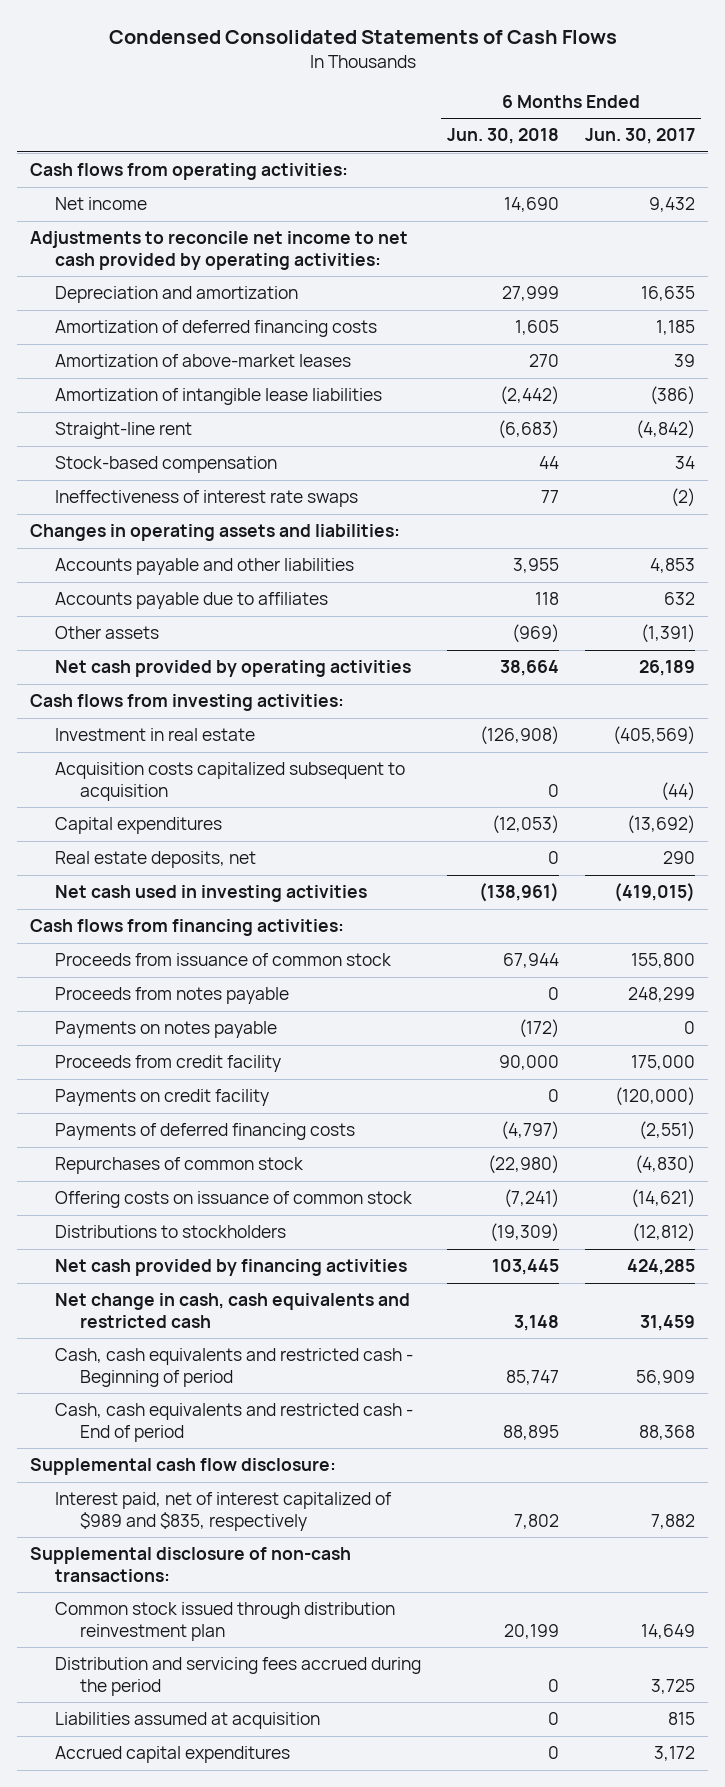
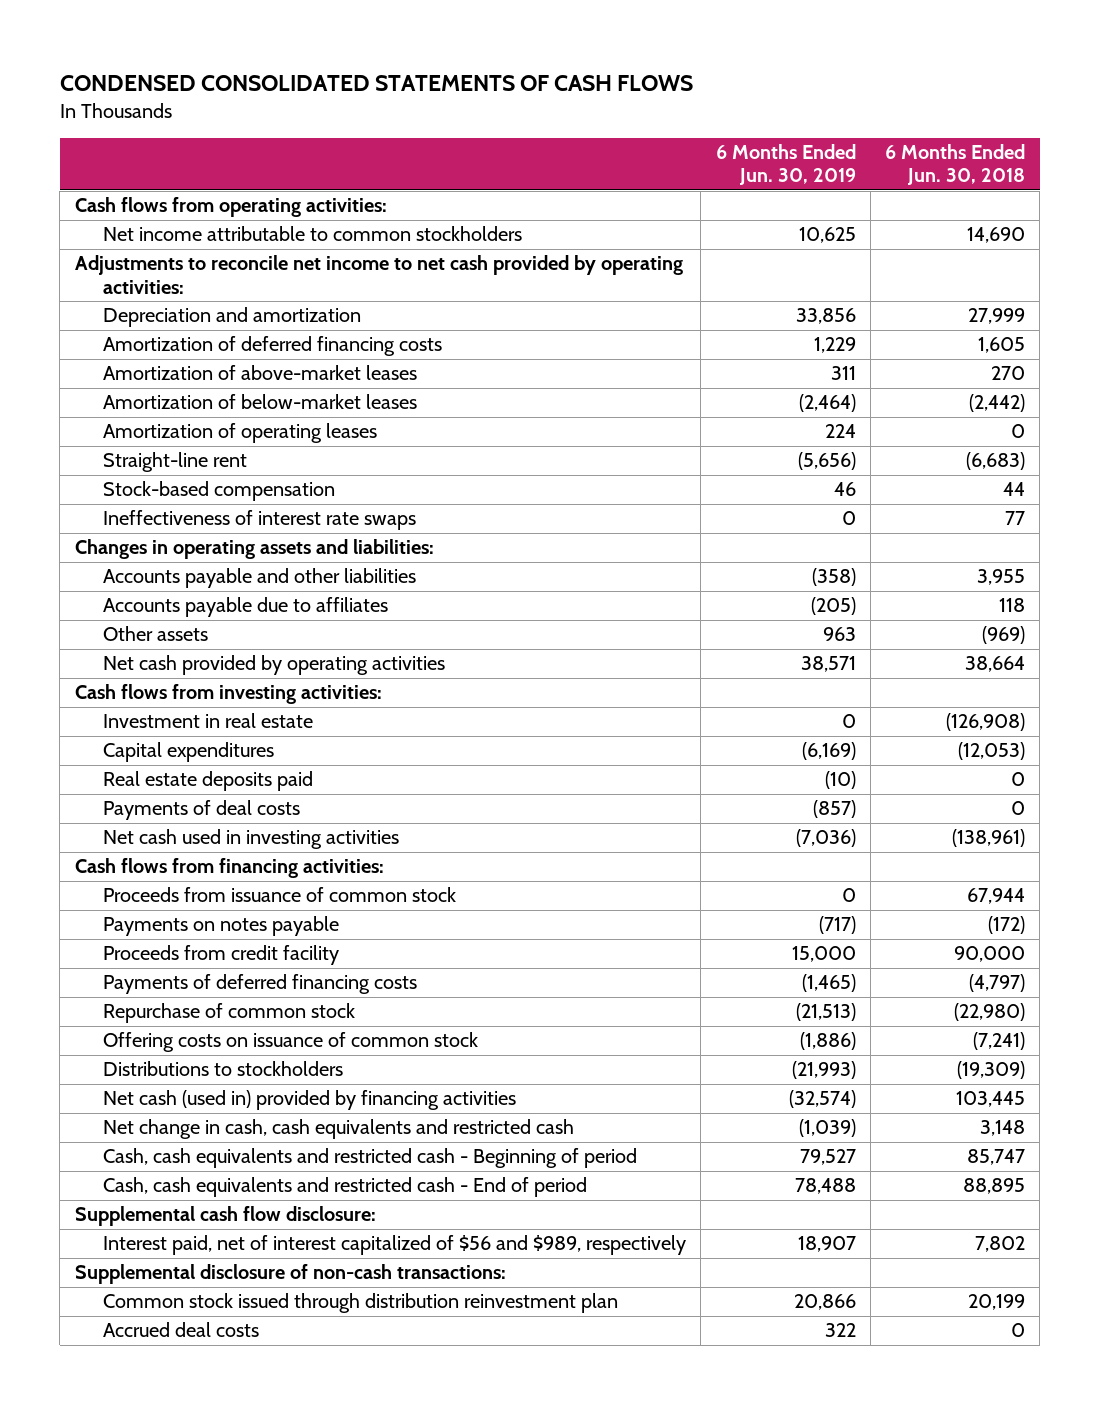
- Condensed Consolidated Statements of Cash Flows
+ CONDENSED CONSOLIDATED STATEMENTS OF CASH FLOWS
- | 6 Months Ended Jun. 30, 2018 | 6 Months Ended Jun. 30, 2017
+ | 6 Months Ended Jun. 30, 2019 | 6 Months Ended Jun. 30, 2018
- Net income | 14,690 | 9,432
+ Net income attributable to common stockholders | 10,625 | 14,690
- Amortization of intangible lease liabilities | (2,442) | (386)
+ Amortization of below-market leases | (2,464) | (2,442)
+ Amortization of operating leases | 224 | 0
- Acquisition costs capitalized subsequent to acquisition | 0 | (44)
- Real estate deposits, net | 0 | 290
+ Real estate deposits paid | (10) | 0
+ Payments of deal costs | (857) | 0
- Proceeds from notes payable | 0 | 248,299
- Payments on credit facility | 0 | (120,000)
- Repurchases of common stock | (22,980) | (4,830)
+ Repurchase of common stock | (21,513) | (22,980)
- Net cash provided by financing activities | 103,445 | 424,285
+ Net cash (used in) provided by financing activities | (32,574) | 103,445
- Interest paid, net of interest capitalized of $989 and $835, respectively | 7,802 | 7,882
+ Interest paid, net of interest capitalized of $56 and $989, respectively | 18,907 | 7,802
- Distribution and servicing fees accrued during the period | 0 | 3,725
- Liabilities assumed at acquisition | 0 | 815
- Accrued capital expenditures | 0 | 3,172
+ Accrued deal costs | 322 | 0

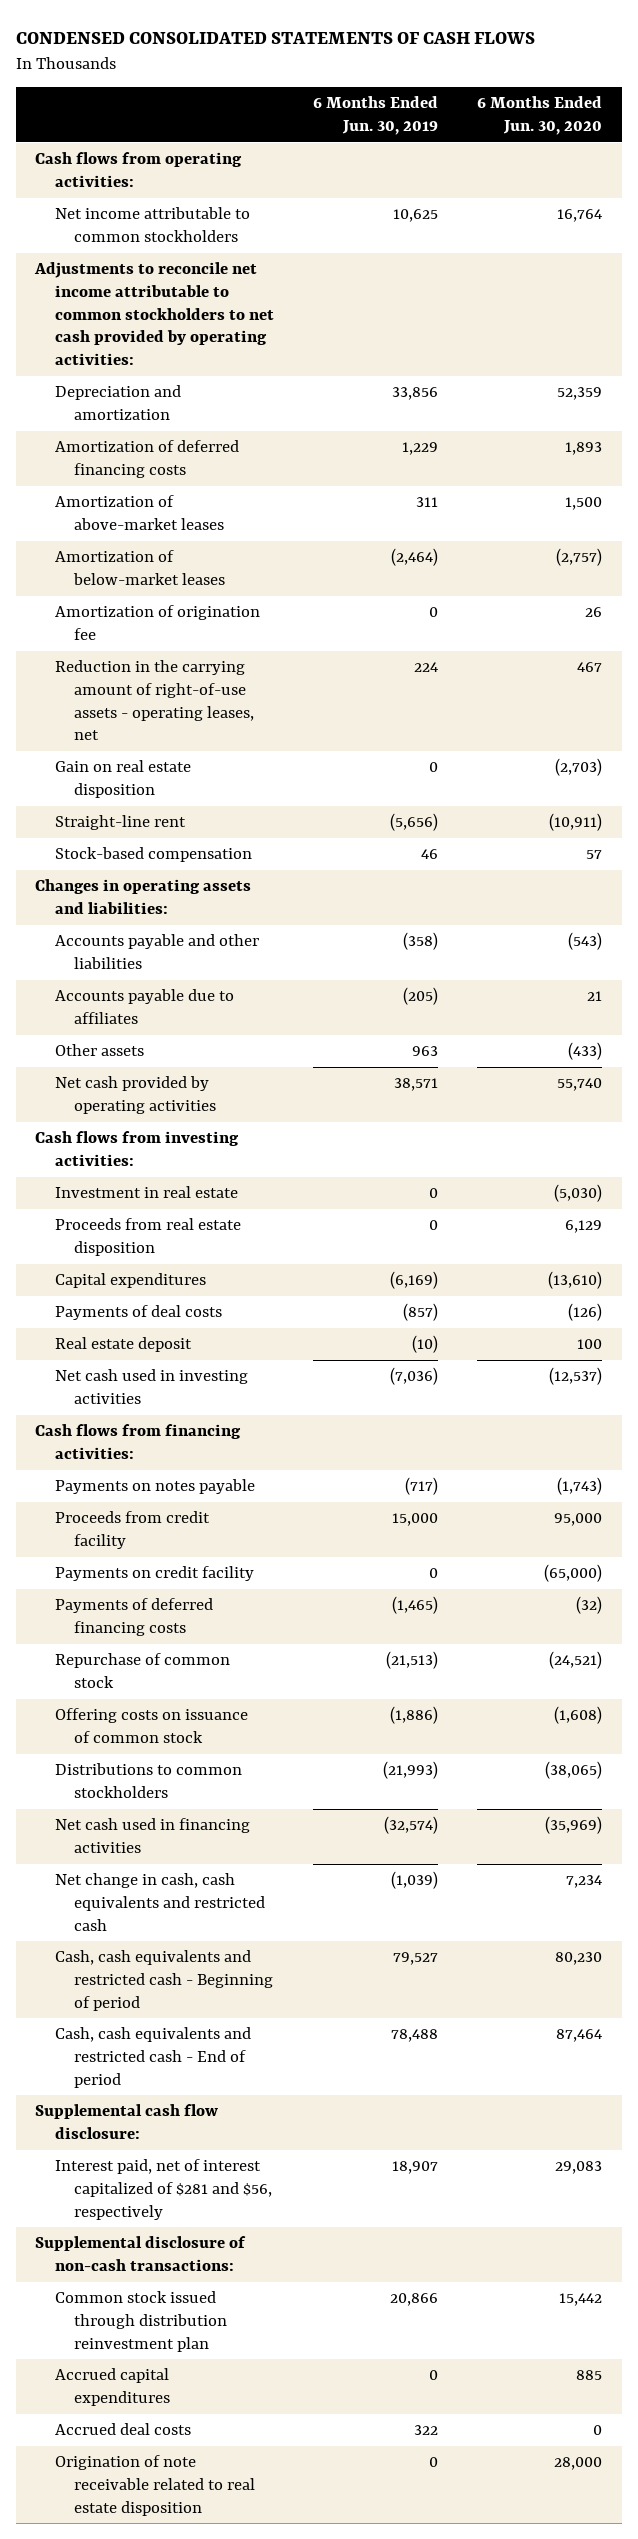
- | 6 Months Ended Jun. 30, 2019 | 6 Months Ended Jun. 30, 2018
+ | 6 Months Ended Jun. 30, 2019 | 6 Months Ended Jun. 30, 2020
- Adjustments to reconcile net income to net cash provided by operating activities:
+ Adjustments to reconcile net income attributable to common stockholders to net cash provided by operating activities:
- Amortization of operating leases | 224 | 0
+ Amortization of origination fee | 0 | 26
+ Reduction in the carrying amount of right-of-use assets - operating leases, net | 224 | 467
+ Gain on real estate disposition | 0 | (2,703)
- Ineffectiveness of interest rate swaps | 0 | 77
+ Proceeds from real estate disposition | 0 | 6,129
- Real estate deposits paid | (10) | 0
+ Real estate deposit | (10) | 100
- Proceeds from issuance of common stock | 0 | 67,944
+ Payments on credit facility | 0 | (65,000)
- Distributions to stockholders | (21,993) | (19,309)
- Net cash (used in) provided by financing activities | (32,574) | 103,445
+ Distributions to common stockholders | (21,993) | (38,065)
+ Net cash used in financing activities | (32,574) | (35,969)
- Interest paid, net of interest capitalized of $56 and $989, respectively | 18,907 | 7,802
+ Interest paid, net of interest capitalized of $281 and $56, respectively | 18,907 | 29,083
+ Accrued capital expenditures | 0 | 885
+ Origination of note receivable related to real estate disposition | 0 | 28,000

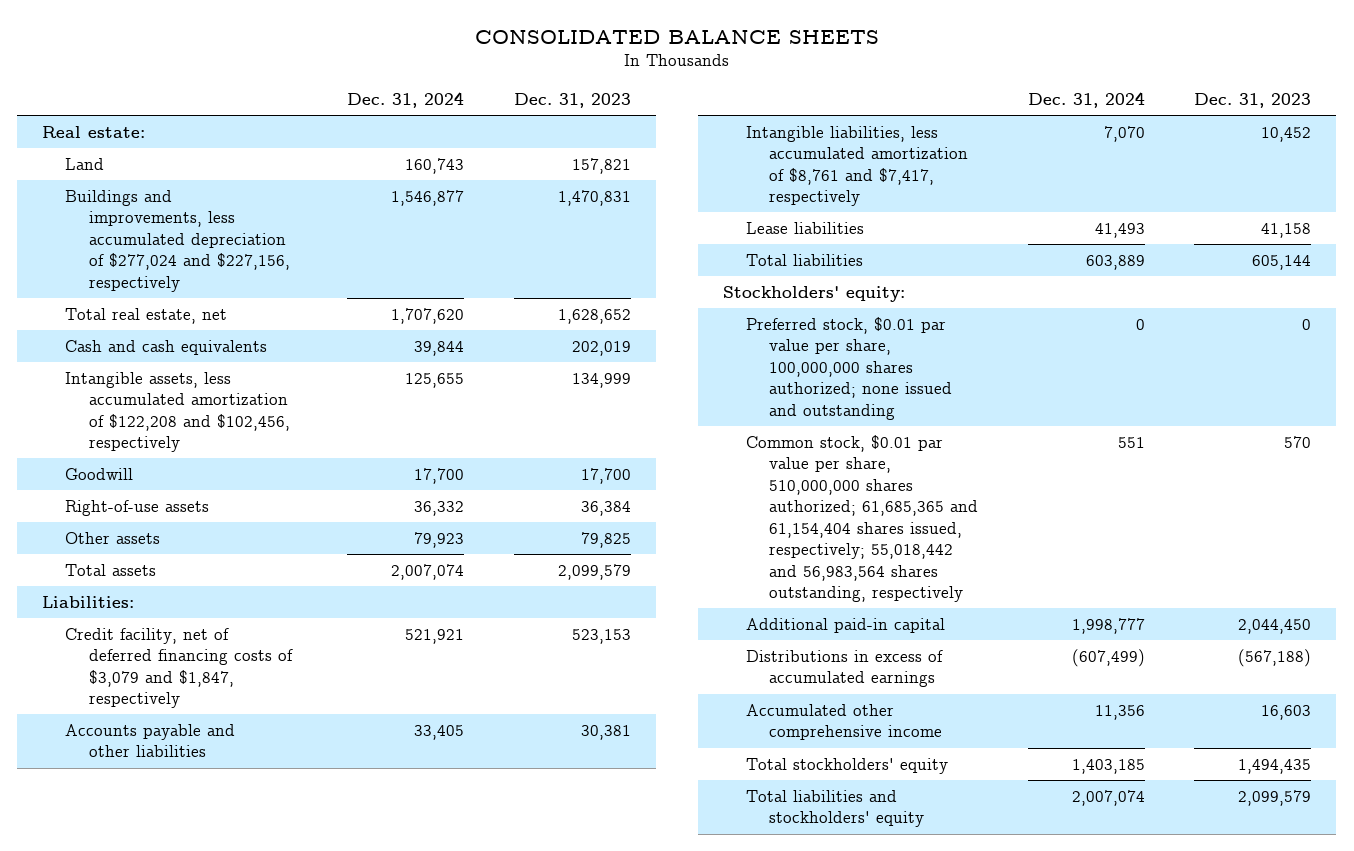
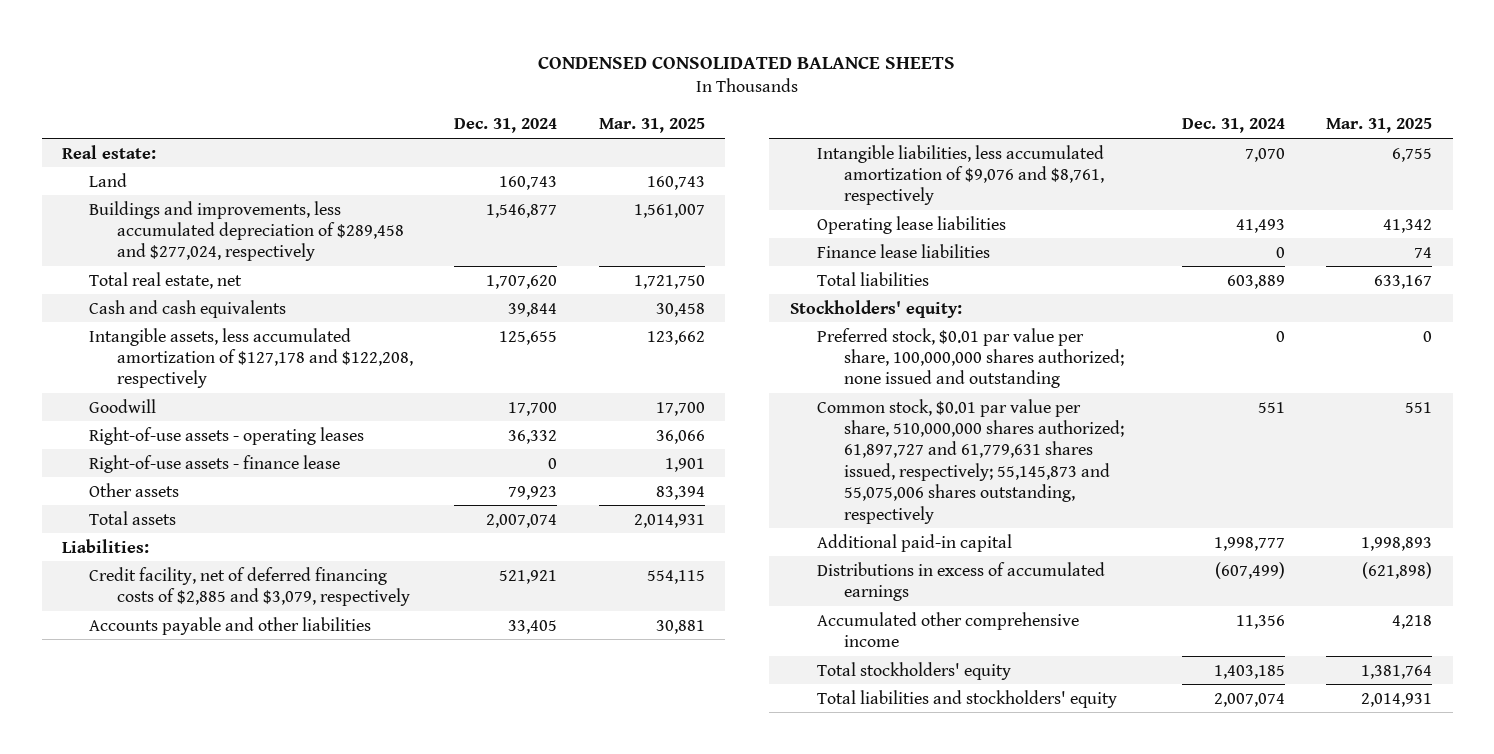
- CONSOLIDATED BALANCE SHEETS
+ CONDENSED CONSOLIDATED BALANCE SHEETS
- | Dec. 31, 2024 | Dec. 31, 2023
+ | Dec. 31, 2024 | Mar. 31, 2025
- Buildings and improvements, less accumulated depreciation of $277,024 and $227,156, respectively | 1,546,877 | 1,470,831
+ Buildings and improvements, less accumulated depreciation of $289,458 and $277,024, respectively | 1,546,877 | 1,561,007
- Intangible assets, less accumulated amortization of $122,208 and $102,456, respectively | 125,655 | 134,999
+ Intangible assets, less accumulated amortization of $127,178 and $122,208, respectively | 125,655 | 123,662
- Right-of-use assets | 36,332 | 36,384
+ Right-of-use assets - operating leases | 36,332 | 36,066
+ Right-of-use assets - finance lease | 0 | 1,901
- Credit facility, net of deferred financing costs of $3,079 and $1,847, respectively | 521,921 | 523,153
+ Credit facility, net of deferred financing costs of $2,885 and $3,079, respectively | 521,921 | 554,115
- Intangible liabilities, less accumulated amortization of $8,761 and $7,417, respectively | 7,070 | 10,452
- Lease liabilities | 41,493 | 41,158
+ Intangible liabilities, less accumulated amortization of $9,076 and $8,761, respectively | 7,070 | 6,755
+ Operating lease liabilities | 41,493 | 41,342
+ Finance lease liabilities | 0 | 74
- Common stock, $0.01 par value per share, 510,000,000 shares authorized; 61,685,365 and 61,154,404 shares issued, respectively; 55,018,442 and 56,983,564 shares outstanding, respectively | 551 | 570
+ Common stock, $0.01 par value per share, 510,000,000 shares authorized; 61,897,727 and 61,779,631 shares issued, respectively; 55,145,873 and 55,075,006 shares outstanding, respectively | 551 | 551

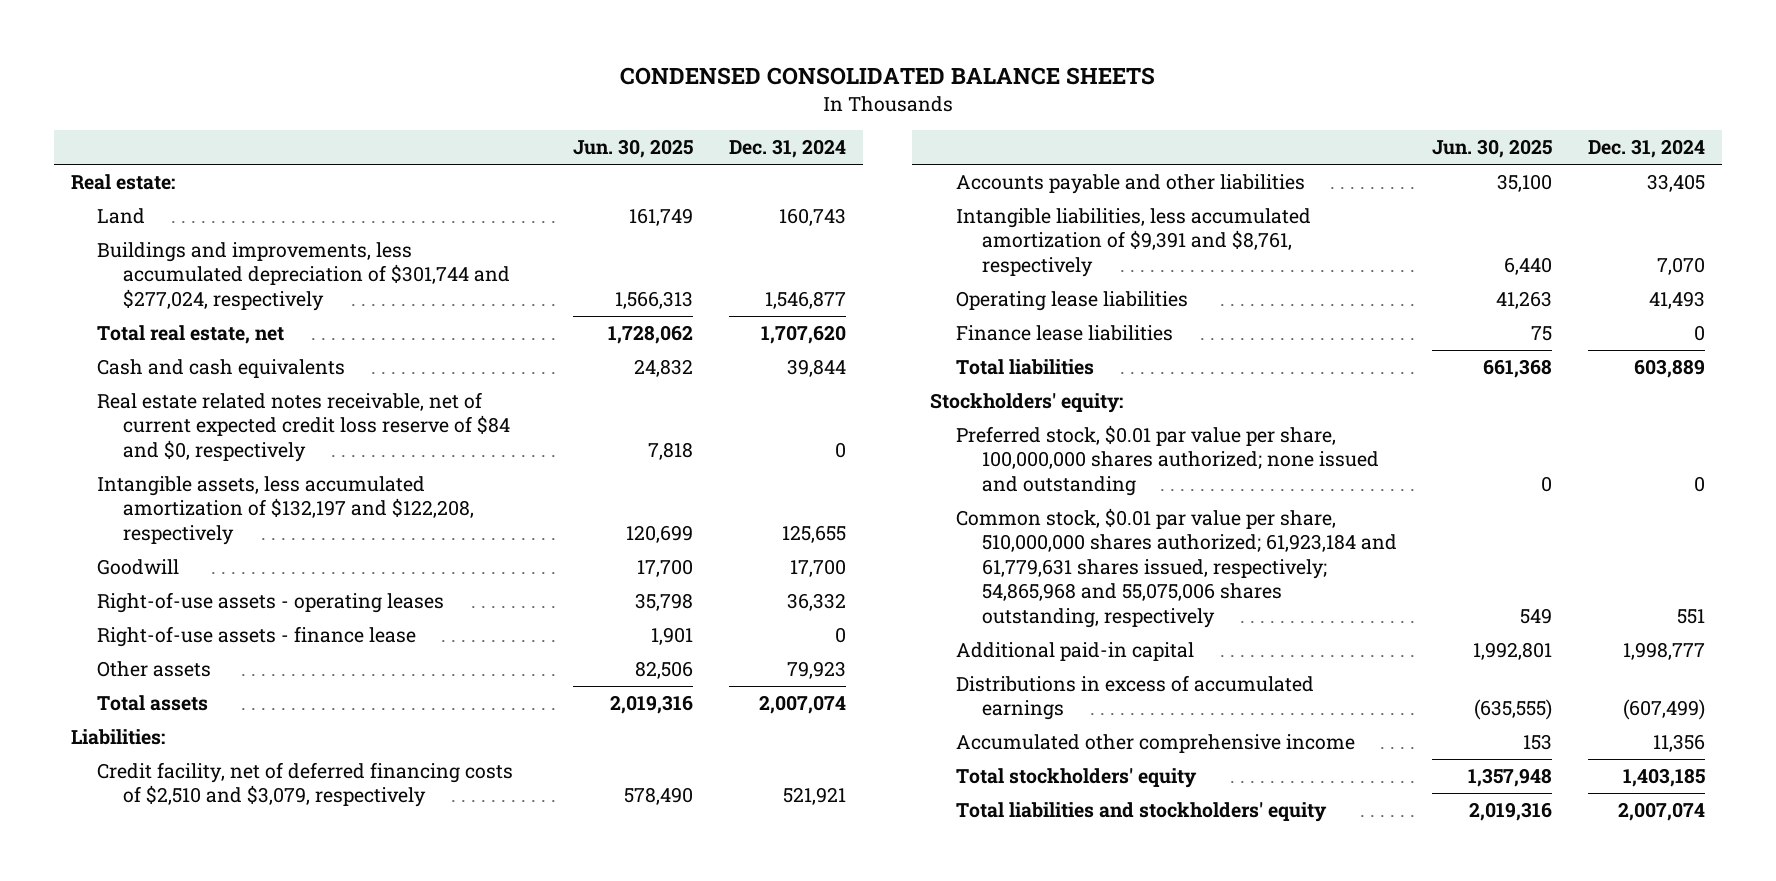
- | Dec. 31, 2024 | Mar. 31, 2025
+ | Jun. 30, 2025 | Dec. 31, 2024
- Buildings and improvements, less accumulated depreciation of $289,458 and $277,024, respectively | 1,546,877 | 1,561,007
+ Buildings and improvements, less accumulated depreciation of $301,744 and $277,024, respectively | 1,566,313 | 1,546,877
- Intangible assets, less accumulated amortization of $127,178 and $122,208, respectively | 125,655 | 123,662
+ Real estate related notes receivable, net of current expected credit loss reserve of $84 and $0, respectively | 7,818 | 0
+ Intangible assets, less accumulated amortization of $132,197 and $122,208, respectively | 120,699 | 125,655
- Credit facility, net of deferred financing costs of $2,885 and $3,079, respectively | 521,921 | 554,115
+ Credit facility, net of deferred financing costs of $2,510 and $3,079, respectively | 578,490 | 521,921
- Intangible liabilities, less accumulated amortization of $9,076 and $8,761, respectively | 7,070 | 6,755
+ Intangible liabilities, less accumulated amortization of $9,391 and $8,761, respectively | 6,440 | 7,070
- Common stock, $0.01 par value per share, 510,000,000 shares authorized; 61,897,727 and 61,779,631 shares issued, respectively; 55,145,873 and 55,075,006 shares outstanding, respectively | 551 | 551
+ Common stock, $0.01 par value per share, 510,000,000 shares authorized; 61,923,184 and 61,779,631 shares issued, respectively; 54,865,968 and 55,075,006 shares outstanding, respectively | 549 | 551

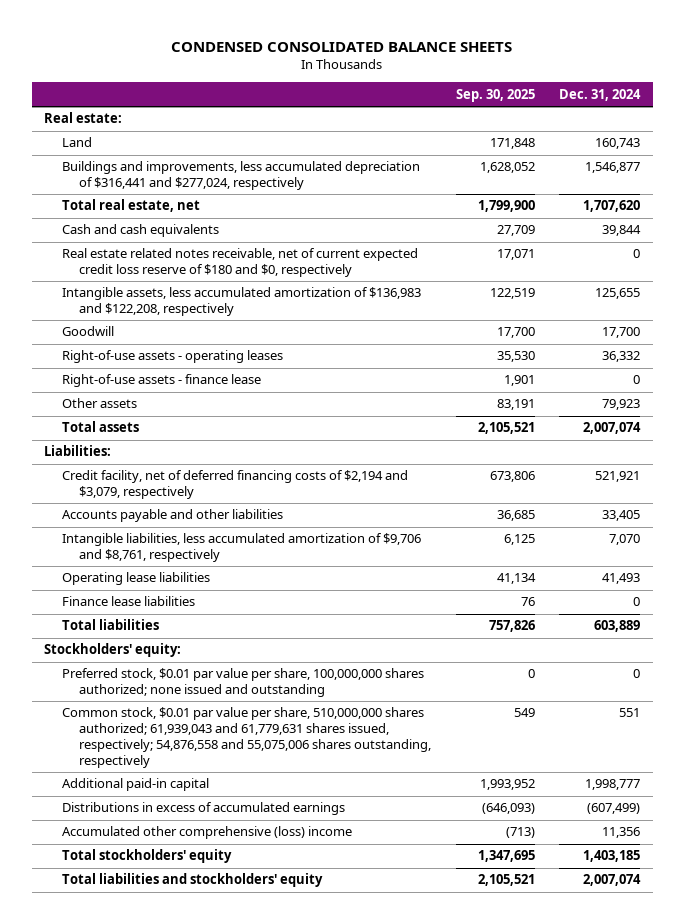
- | Jun. 30, 2025 | Dec. 31, 2024
+ | Sep. 30, 2025 | Dec. 31, 2024
- Buildings and improvements, less accumulated depreciation of $301,744 and $277,024, respectively | 1,566,313 | 1,546,877
+ Buildings and improvements, less accumulated depreciation of $316,441 and $277,024, respectively | 1,628,052 | 1,546,877
- Real estate related notes receivable, net of current expected credit loss reserve of $84 and $0, respectively | 7,818 | 0
- Intangible assets, less accumulated amortization of $132,197 and $122,208, respectively | 120,699 | 125,655
+ Real estate related notes receivable, net of current expected credit loss reserve of $180 and $0, respectively | 17,071 | 0
+ Intangible assets, less accumulated amortization of $136,983 and $122,208, respectively | 122,519 | 125,655
- Credit facility, net of deferred financing costs of $2,510 and $3,079, respectively | 578,490 | 521,921
+ Credit facility, net of deferred financing costs of $2,194 and $3,079, respectively | 673,806 | 521,921
- Intangible liabilities, less accumulated amortization of $9,391 and $8,761, respectively | 6,440 | 7,070
+ Intangible liabilities, less accumulated amortization of $9,706 and $8,761, respectively | 6,125 | 7,070
- Common stock, $0.01 par value per share, 510,000,000 shares authorized; 61,923,184 and 61,779,631 shares issued, respectively; 54,865,968 and 55,075,006 shares outstanding, respectively | 549 | 551
+ Common stock, $0.01 par value per share, 510,000,000 shares authorized; 61,939,043 and 61,779,631 shares issued, respectively; 54,876,558 and 55,075,006 shares outstanding, respectively | 549 | 551
- Accumulated other comprehensive income | 153 | 11,356
+ Accumulated other comprehensive (loss) income | (713) | 11,356

